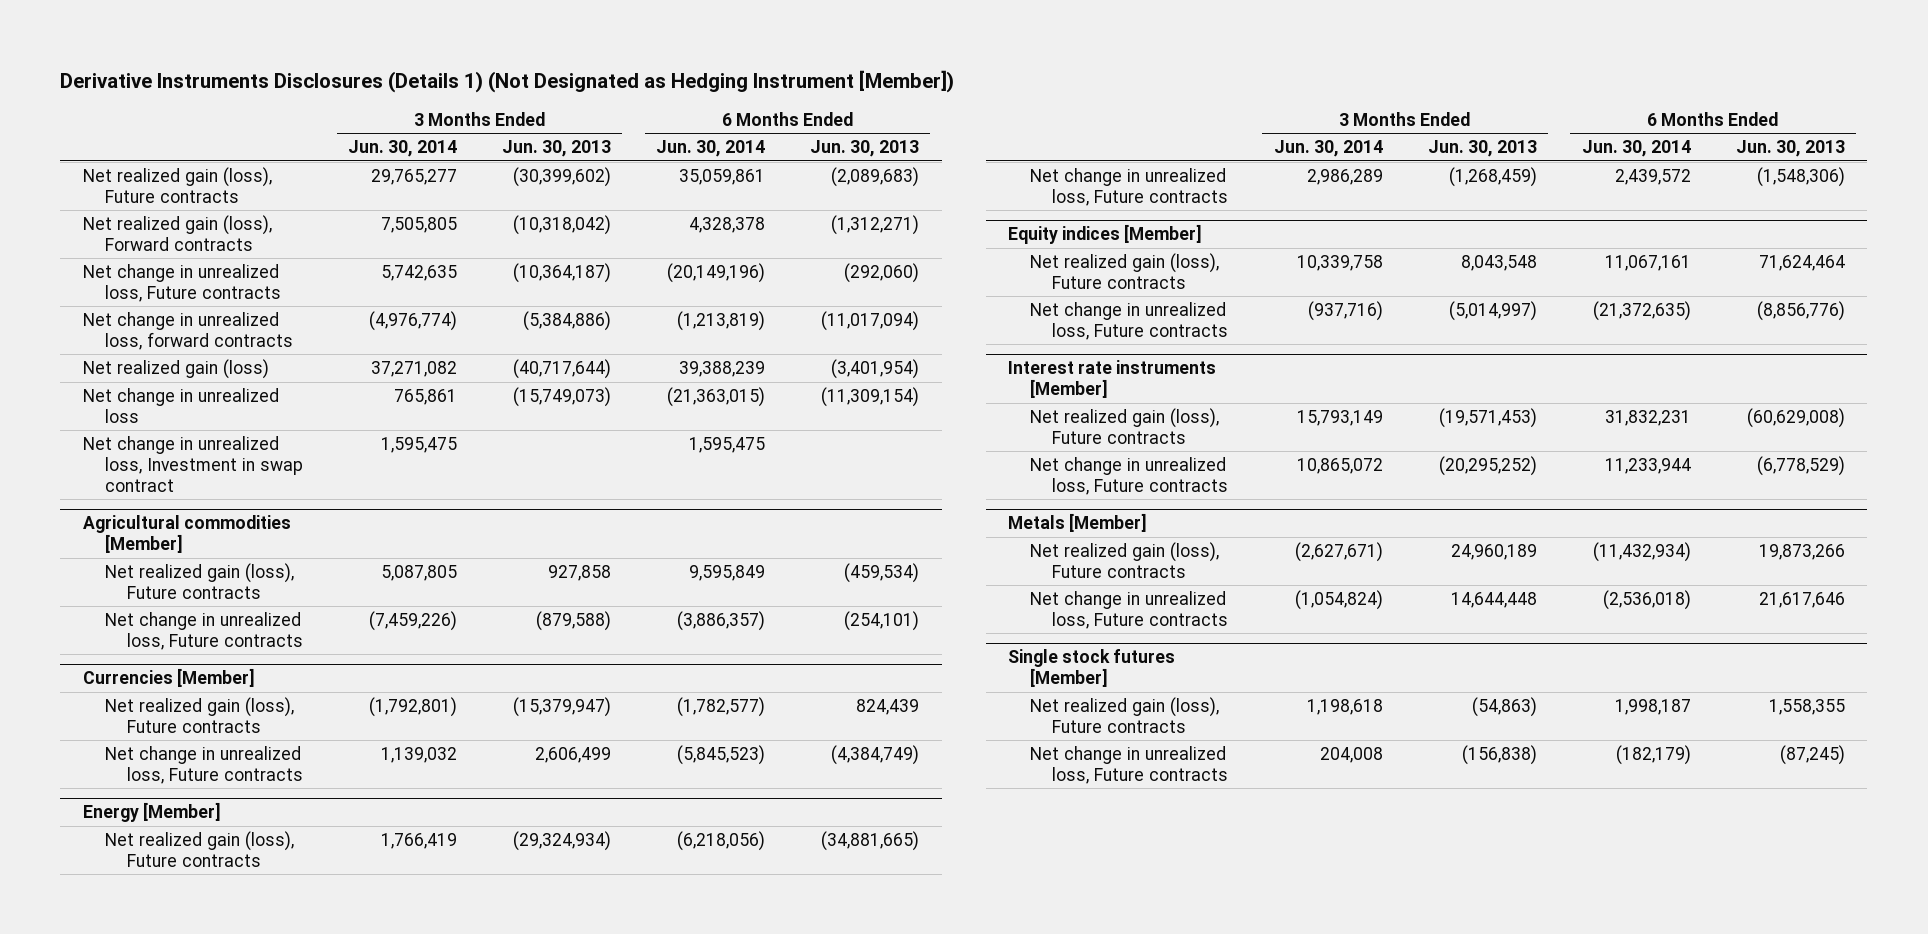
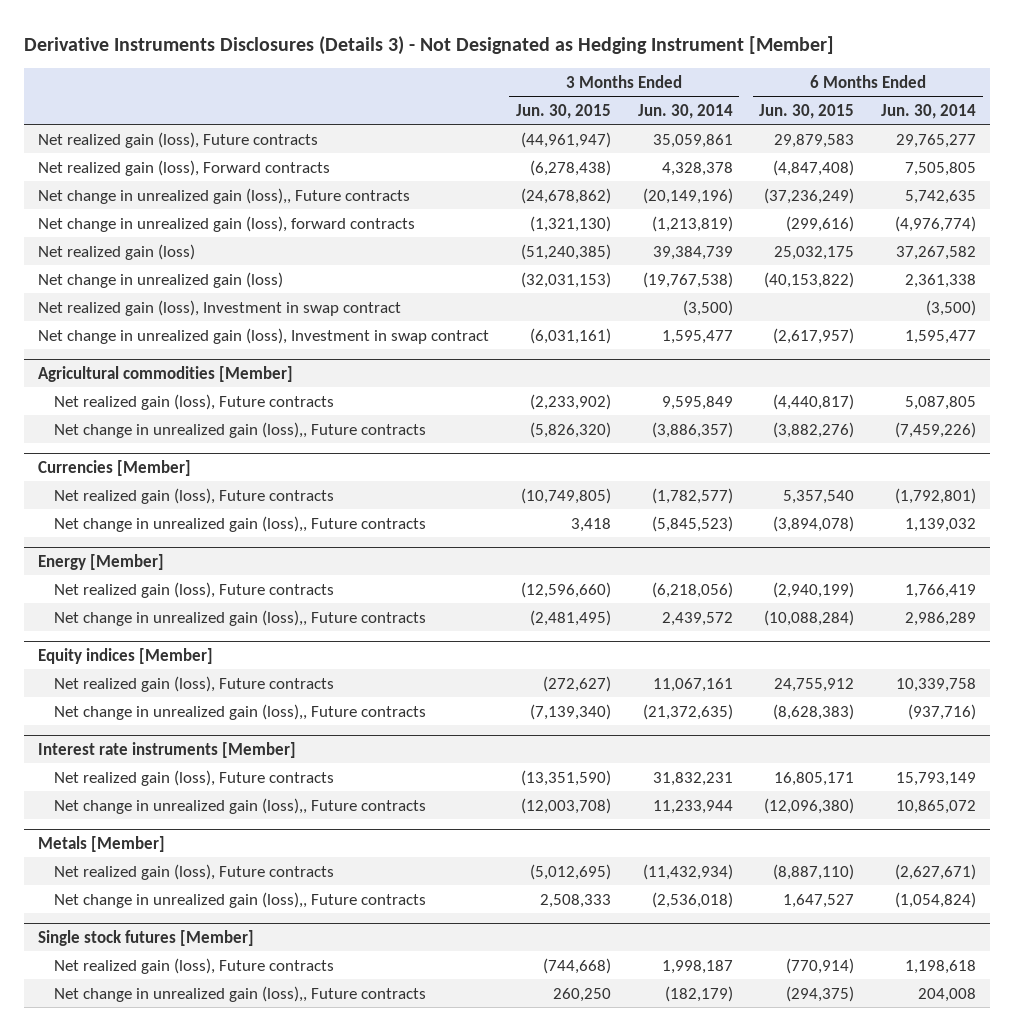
- Derivative Instruments Disclosures (Details 1) (Not Designated as Hedging Instrument [Member])
+ Derivative Instruments Disclosures (Details 3) - Not Designated as Hedging Instrument [Member]
- | 3 Months Ended Jun. 30, 2014 | 3 Months Ended Jun. 30, 2013 | 6 Months Ended Jun. 30, 2014 | 6 Months Ended Jun. 30, 2013
+ | 3 Months Ended Jun. 30, 2015 | 3 Months Ended Jun. 30, 2014 | 6 Months Ended Jun. 30, 2015 | 6 Months Ended Jun. 30, 2014
- Net realized gain (loss), Future contracts | 29,765,277 | (30,399,602) | 35,059,861 | (2,089,683)
- Net realized gain (loss), Forward contracts | 7,505,805 | (10,318,042) | 4,328,378 | (1,312,271)
- Net change in unrealized loss, Future contracts | 5,742,635 | (10,364,187) | (20,149,196) | (292,060)
- Net change in unrealized loss, forward contracts | (4,976,774) | (5,384,886) | (1,213,819) | (11,017,094)
- Net realized gain (loss) | 37,271,082 | (40,717,644) | 39,388,239 | (3,401,954)
- Net change in unrealized loss | 765,861 | (15,749,073) | (21,363,015) | (11,309,154)
- Net change in unrealized loss, Investment in swap contract | 1,595,475 | | 1,595,475 |
+ Net realized gain (loss), Future contracts | (44,961,947) | 35,059,861 | 29,879,583 | 29,765,277
+ Net realized gain (loss), Forward contracts | (6,278,438) | 4,328,378 | (4,847,408) | 7,505,805
+ Net change in unrealized gain (loss),, Future contracts | (24,678,862) | (20,149,196) | (37,236,249) | 5,742,635
+ Net change in unrealized gain (loss), forward contracts | (1,321,130) | (1,213,819) | (299,616) | (4,976,774)
+ Net realized gain (loss) | (51,240,385) | 39,384,739 | 25,032,175 | 37,267,582
+ Net change in unrealized gain (loss) | (32,031,153) | (19,767,538) | (40,153,822) | 2,361,338
+ Net realized gain (loss), Investment in swap contract | | (3,500) | | (3,500)
+ Net change in unrealized gain (loss), Investment in swap contract | (6,031,161) | 1,595,477 | (2,617,957) | 1,595,477
@ Agricultural commodities [Member]
- Net realized gain (loss), Future contracts | 5,087,805 | 927,858 | 9,595,849 | (459,534)
- Net change in unrealized loss, Future contracts | (7,459,226) | (879,588) | (3,886,357) | (254,101)
+ Net realized gain (loss), Future contracts | (2,233,902) | 9,595,849 | (4,440,817) | 5,087,805
+ Net change in unrealized gain (loss),, Future contracts | (5,826,320) | (3,886,357) | (3,882,276) | (7,459,226)
@ Currencies [Member]
- Net realized gain (loss), Future contracts | (1,792,801) | (15,379,947) | (1,782,577) | 824,439
- Net change in unrealized loss, Future contracts | 1,139,032 | 2,606,499 | (5,845,523) | (4,384,749)
+ Net realized gain (loss), Future contracts | (10,749,805) | (1,782,577) | 5,357,540 | (1,792,801)
+ Net change in unrealized gain (loss),, Future contracts | 3,418 | (5,845,523) | (3,894,078) | 1,139,032
@ Energy [Member]
- Net realized gain (loss), Future contracts | 1,766,419 | (29,324,934) | (6,218,056) | (34,881,665)
- Net change in unrealized loss, Future contracts | 2,986,289 | (1,268,459) | 2,439,572 | (1,548,306)
+ Net realized gain (loss), Future contracts | (12,596,660) | (6,218,056) | (2,940,199) | 1,766,419
+ Net change in unrealized gain (loss),, Future contracts | (2,481,495) | 2,439,572 | (10,088,284) | 2,986,289
@ Equity indices [Member]
- Net realized gain (loss), Future contracts | 10,339,758 | 8,043,548 | 11,067,161 | 71,624,464
- Net change in unrealized loss, Future contracts | (937,716) | (5,014,997) | (21,372,635) | (8,856,776)
+ Net realized gain (loss), Future contracts | (272,627) | 11,067,161 | 24,755,912 | 10,339,758
+ Net change in unrealized gain (loss),, Future contracts | (7,139,340) | (21,372,635) | (8,628,383) | (937,716)
@ Interest rate instruments [Member]
- Net realized gain (loss), Future contracts | 15,793,149 | (19,571,453) | 31,832,231 | (60,629,008)
- Net change in unrealized loss, Future contracts | 10,865,072 | (20,295,252) | 11,233,944 | (6,778,529)
+ Net realized gain (loss), Future contracts | (13,351,590) | 31,832,231 | 16,805,171 | 15,793,149
+ Net change in unrealized gain (loss),, Future contracts | (12,003,708) | 11,233,944 | (12,096,380) | 10,865,072
@ Metals [Member]
- Net realized gain (loss), Future contracts | (2,627,671) | 24,960,189 | (11,432,934) | 19,873,266
- Net change in unrealized loss, Future contracts | (1,054,824) | 14,644,448 | (2,536,018) | 21,617,646
+ Net realized gain (loss), Future contracts | (5,012,695) | (11,432,934) | (8,887,110) | (2,627,671)
+ Net change in unrealized gain (loss),, Future contracts | 2,508,333 | (2,536,018) | 1,647,527 | (1,054,824)
@ Single stock futures [Member]
- Net realized gain (loss), Future contracts | 1,198,618 | (54,863) | 1,998,187 | 1,558,355
- Net change in unrealized loss, Future contracts | 204,008 | (156,838) | (182,179) | (87,245)
+ Net realized gain (loss), Future contracts | (744,668) | 1,998,187 | (770,914) | 1,198,618
+ Net change in unrealized gain (loss),, Future contracts | 260,250 | (182,179) | (294,375) | 204,008

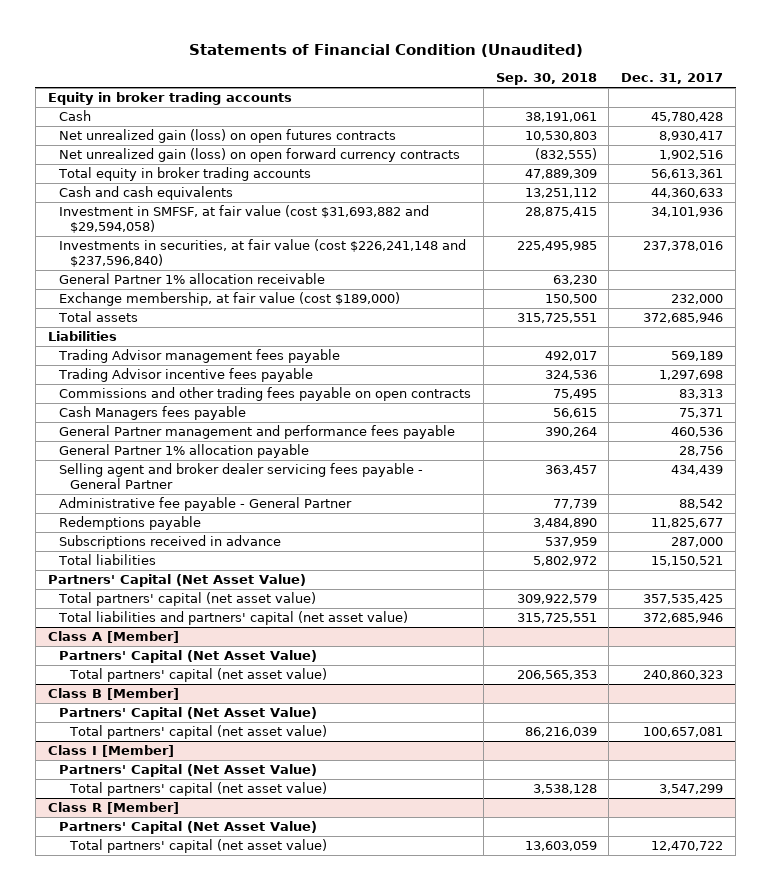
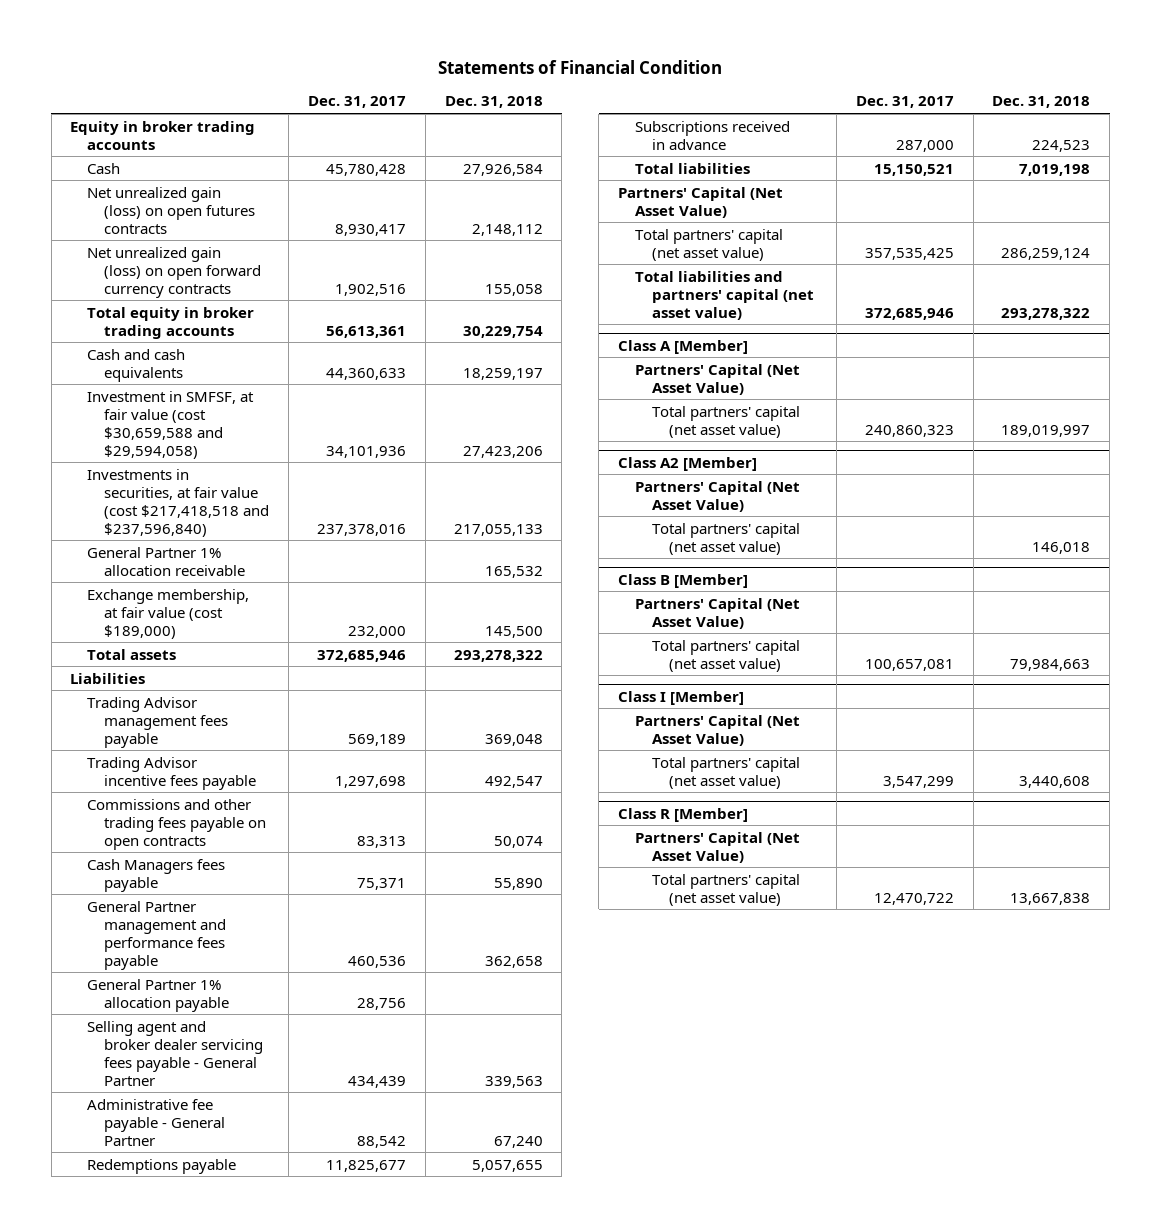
- Statements of Financial Condition (Unaudited)
+ Statements of Financial Condition
- | Sep. 30, 2018 | Dec. 31, 2017
+ | Dec. 31, 2017 | Dec. 31, 2018
- Investment in SMFSF, at fair value (cost $31,693,882 and $29,594,058) | 28,875,415 | 34,101,936
- Investments in securities, at fair value (cost $226,241,148 and $237,596,840) | 225,495,985 | 237,378,016
+ Investment in SMFSF, at fair value (cost $30,659,588 and $29,594,058) | 34,101,936 | 27,423,206
+ Investments in securities, at fair value (cost $217,418,518 and $237,596,840) | 237,378,016 | 217,055,133
+ Class A2 [Member]
+ Partners' Capital (Net Asset Value)
+ Total partners' capital (net asset value) | | 146,018

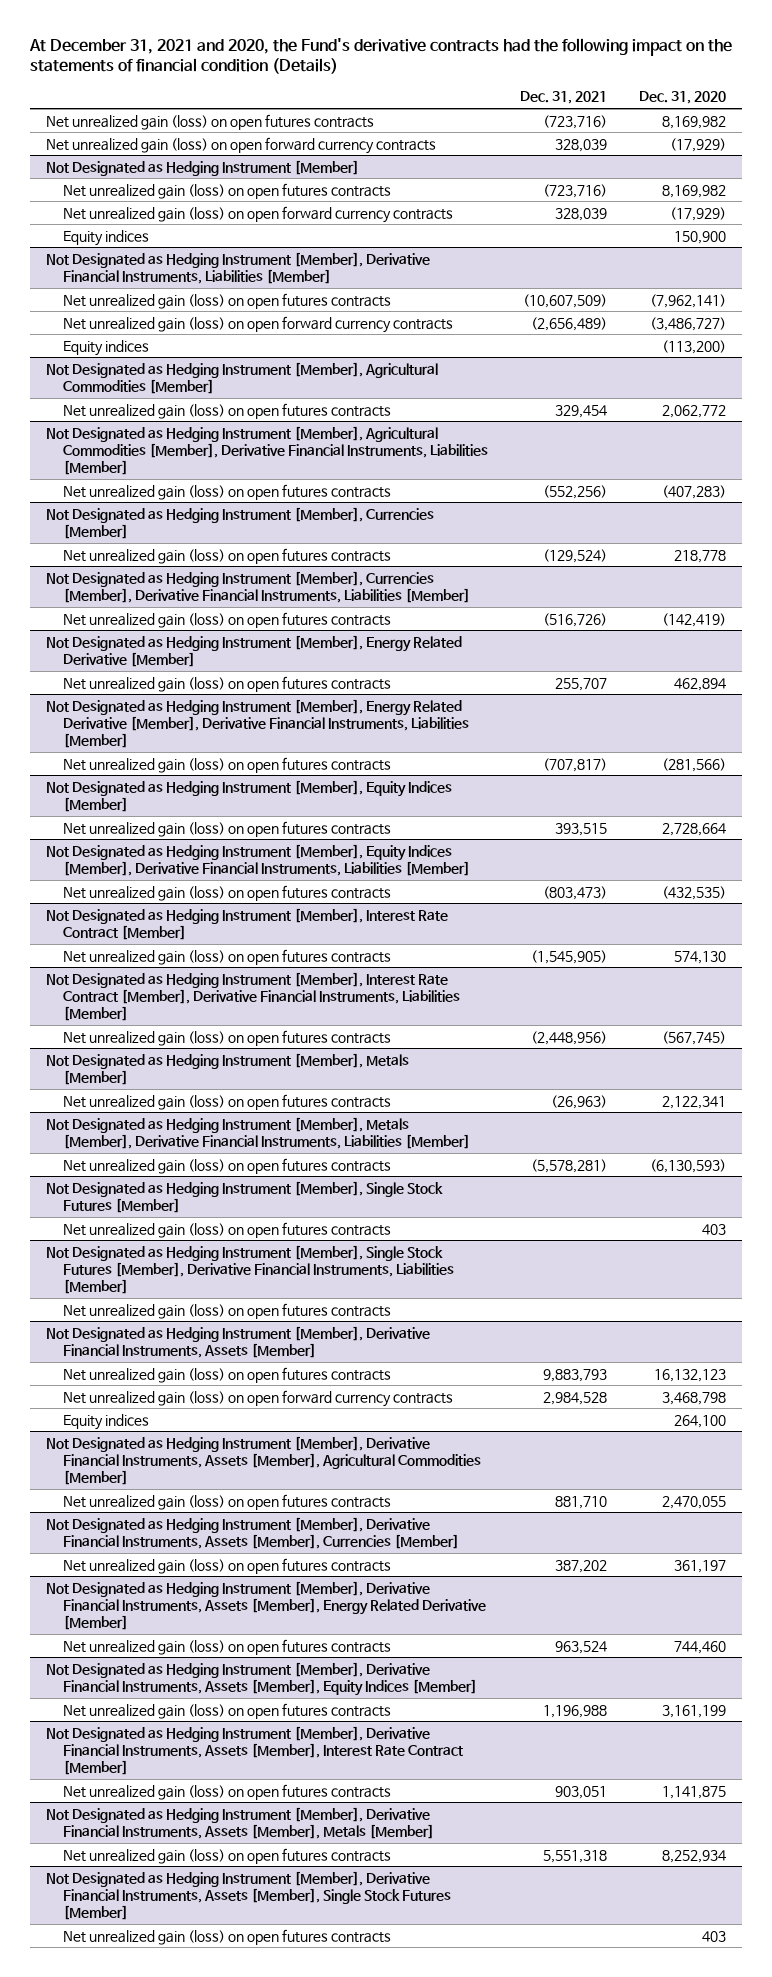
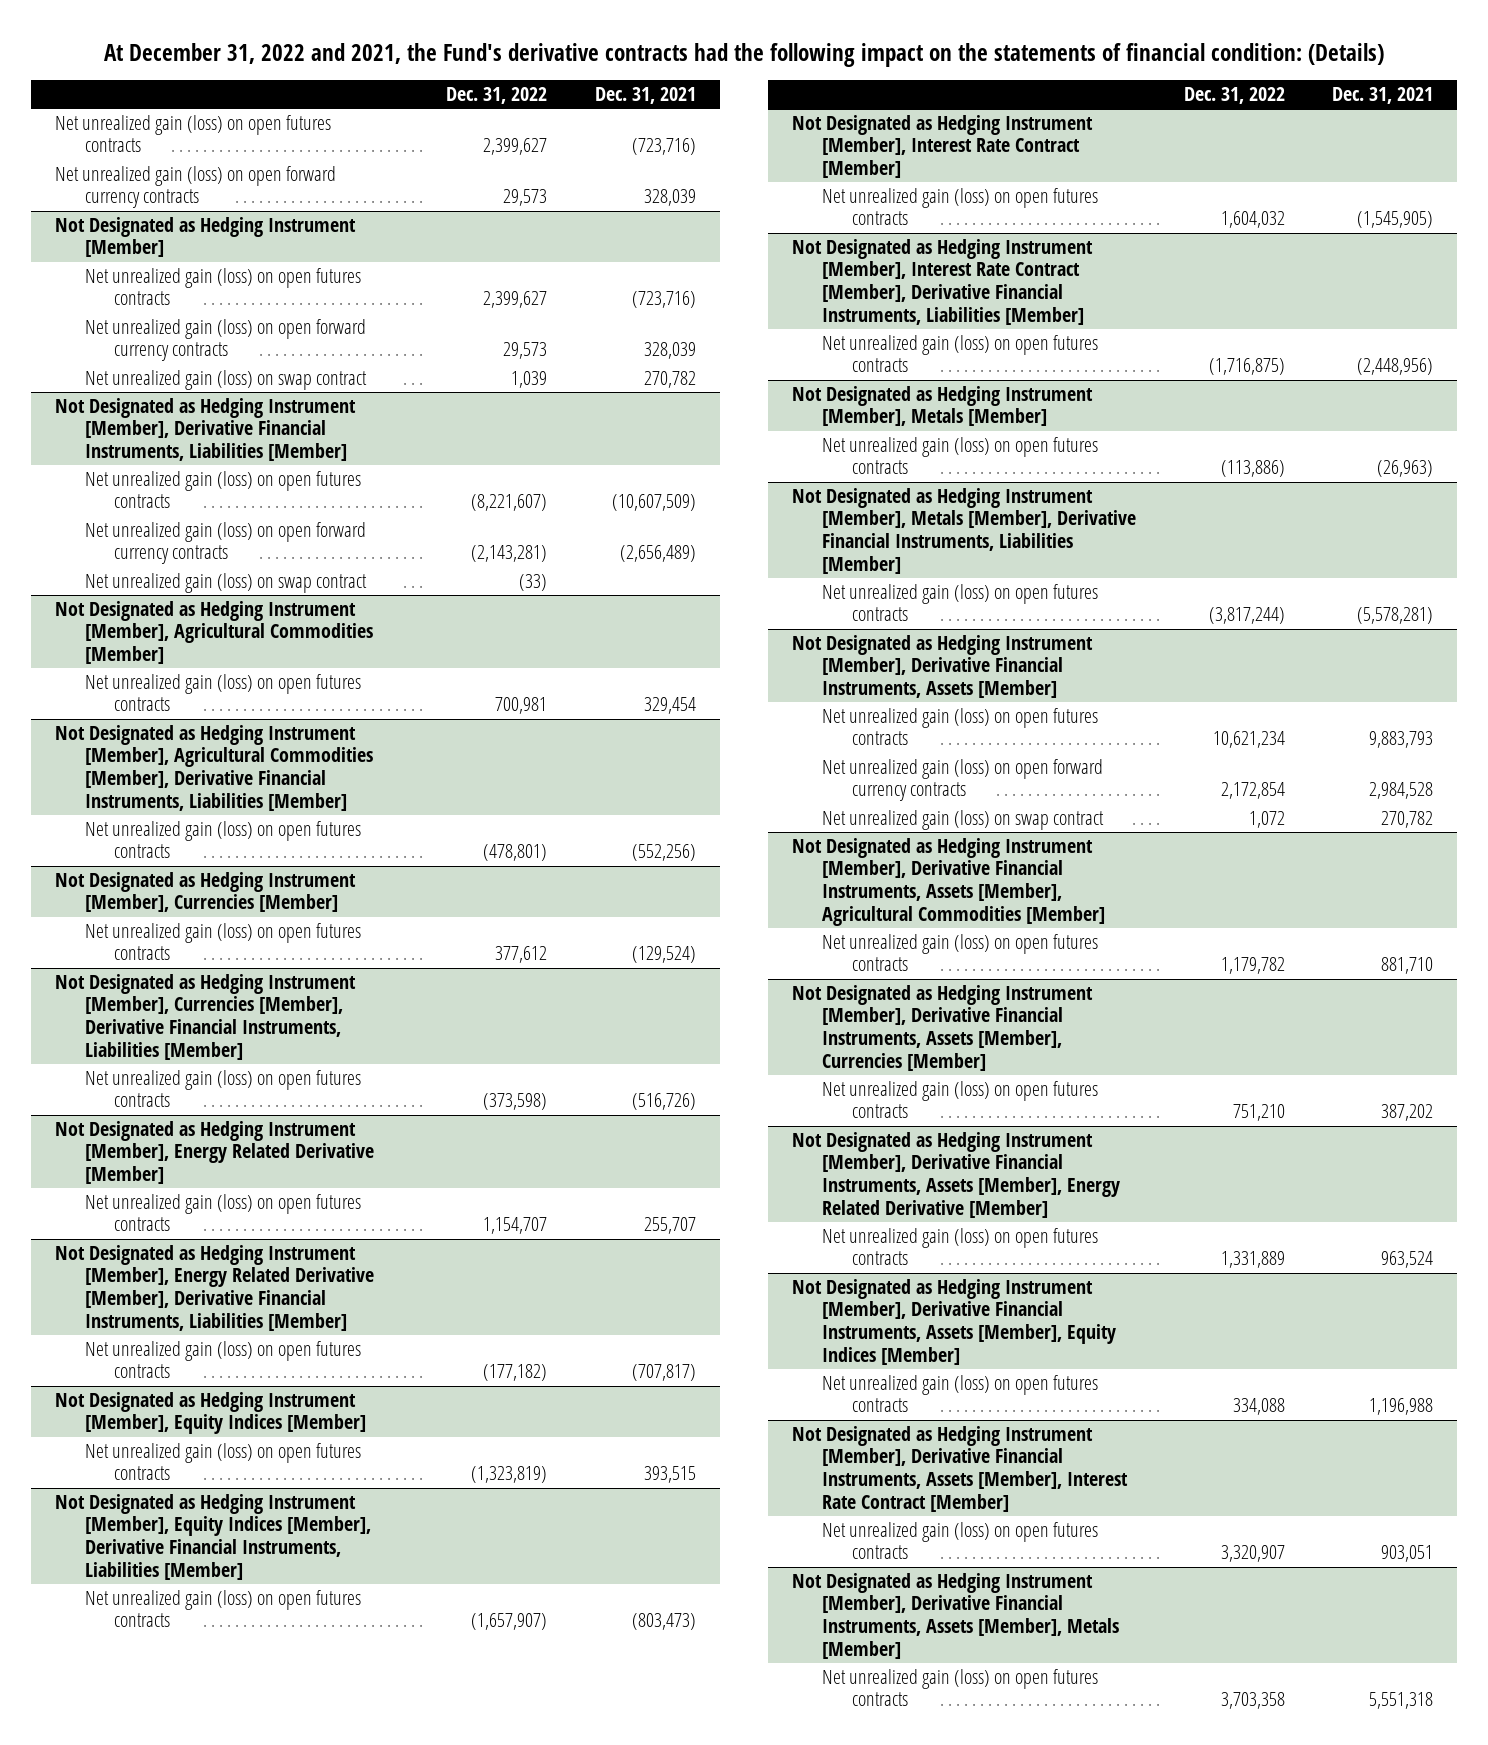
- At December 31, 2021 and 2020, the Fund's derivative contracts had the following impact on the statements of financial condition (Details)
+ At December 31, 2022 and 2021, the Fund's derivative contracts had the following impact on the statements of financial condition: (Details)
- | Dec. 31, 2021 | Dec. 31, 2020
+ | Dec. 31, 2022 | Dec. 31, 2021
@ Not Designated as Hedging Instrument [Member]
- Equity indices | | 150,900
+ Net unrealized gain (loss) on swap contract | 1,039 | 270,782
@ Not Designated as Hedging Instrument [Member], Derivative Financial Instruments, Liabilities [Member]
- Equity indices | | (113,200)
+ Net unrealized gain (loss) on swap contract | (33) |
- Not Designated as Hedging Instrument [Member], Single Stock Futures [Member]
- Net unrealized gain (loss) on open futures contracts | | 403
- Not Designated as Hedging Instrument [Member], Single Stock Futures [Member], Derivative Financial Instruments, Liabilities [Member]
- Net unrealized gain (loss) on open futures contracts
@ Not Designated as Hedging Instrument [Member], Derivative Financial Instruments, Assets [Member]
- Equity indices | | 264,100
+ Net unrealized gain (loss) on swap contract | 1,072 | 270,782
- Not Designated as Hedging Instrument [Member], Derivative Financial Instruments, Assets [Member], Single Stock Futures [Member]
- Net unrealized gain (loss) on open futures contracts | | 403

